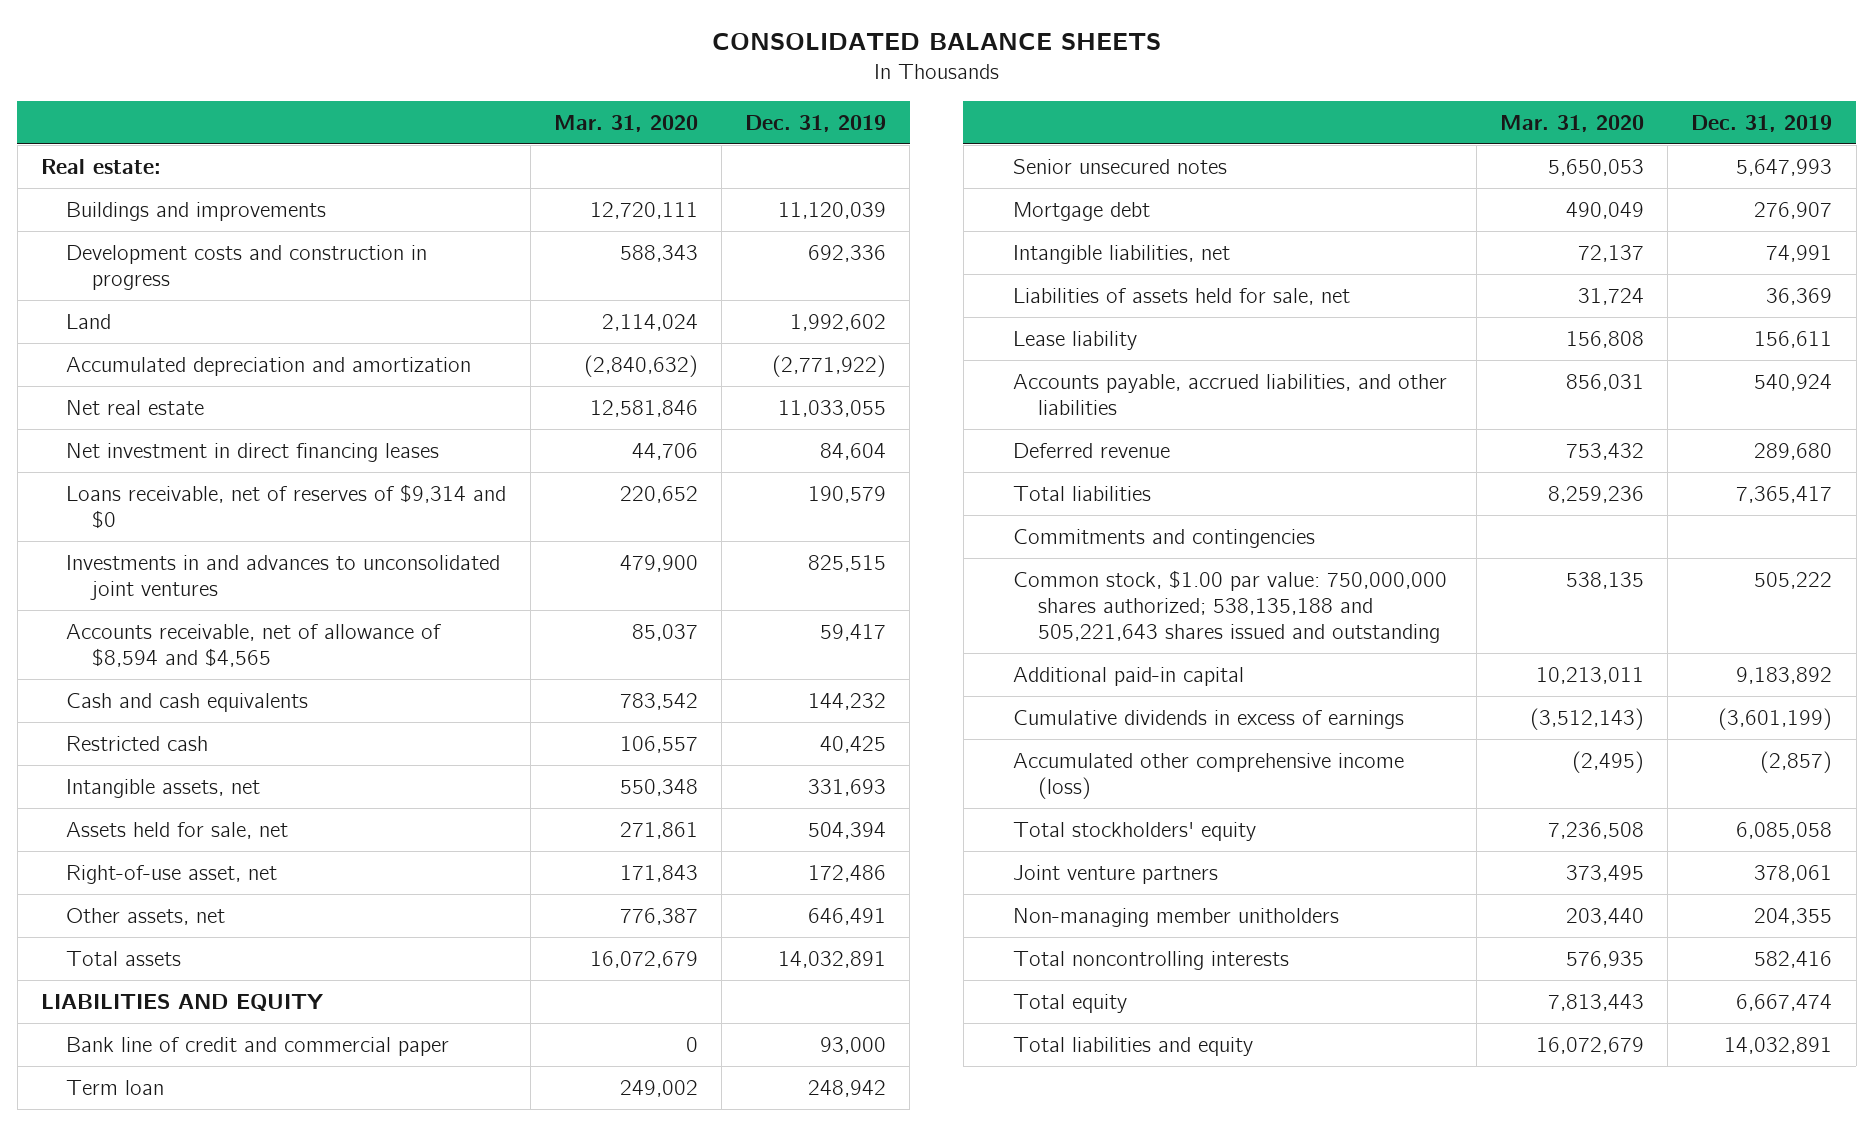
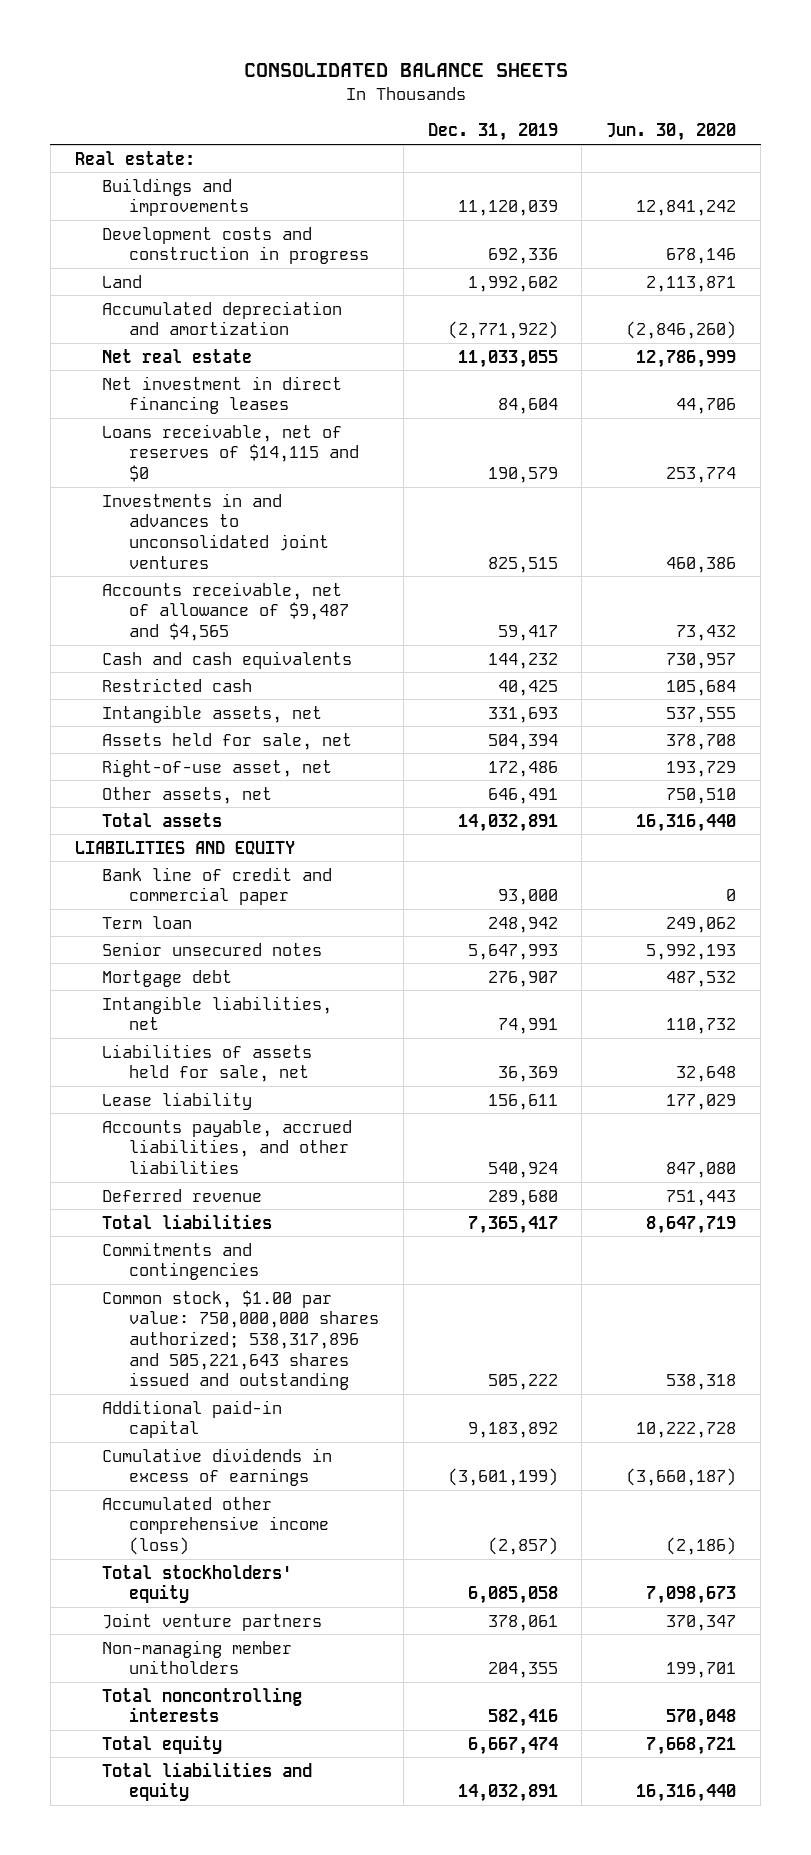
- | Mar. 31, 2020 | Dec. 31, 2019
+ | Dec. 31, 2019 | Jun. 30, 2020
- Loans receivable, net of reserves of $9,314 and $0 | 220,652 | 190,579
+ Loans receivable, net of reserves of $14,115 and $0 | 190,579 | 253,774
- Accounts receivable, net of allowance of $8,594 and $4,565 | 85,037 | 59,417
+ Accounts receivable, net of allowance of $9,487 and $4,565 | 59,417 | 73,432
- Common stock, $1.00 par value: 750,000,000 shares authorized; 538,135,188 and 505,221,643 shares issued and outstanding | 538,135 | 505,222
+ Common stock, $1.00 par value: 750,000,000 shares authorized; 538,317,896 and 505,221,643 shares issued and outstanding | 505,222 | 538,318

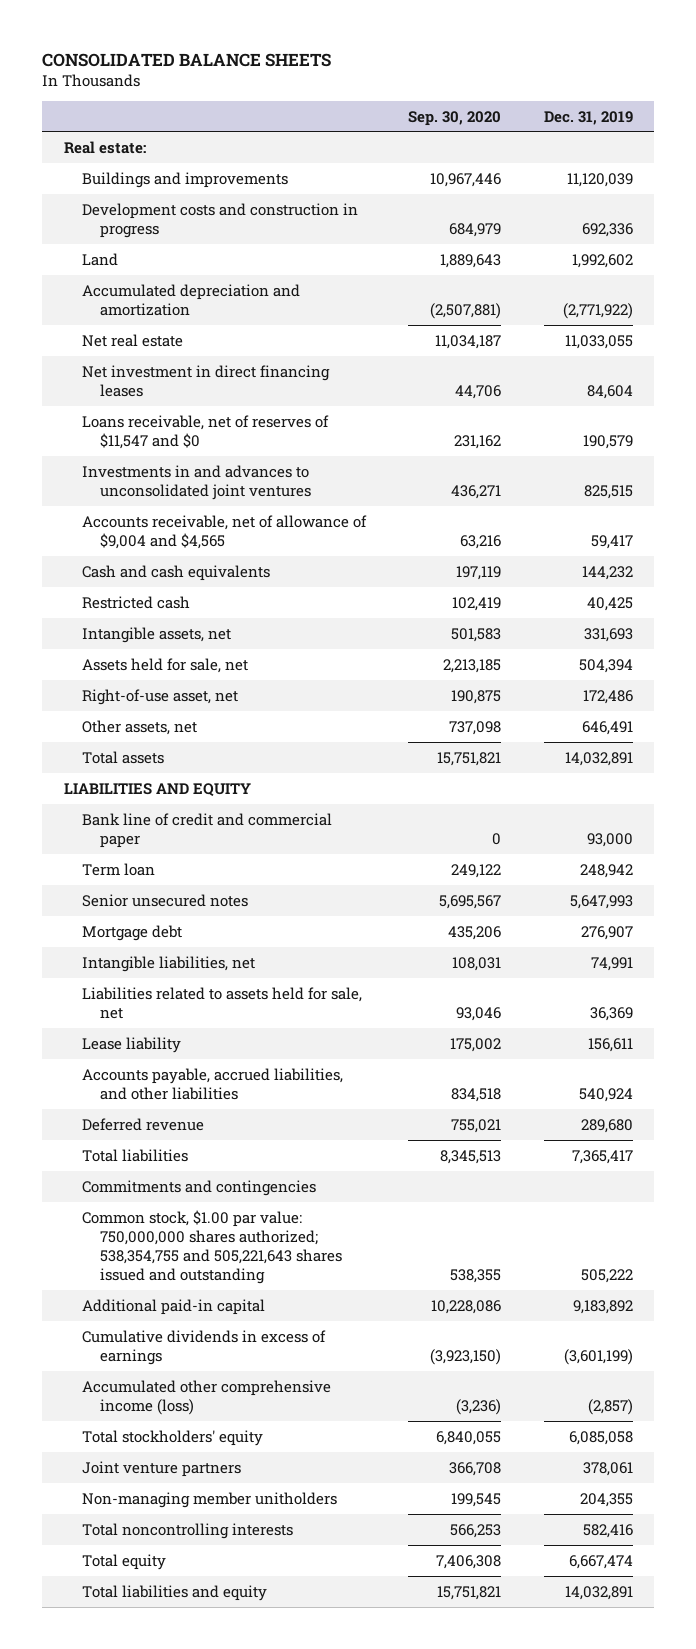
- | Dec. 31, 2019 | Jun. 30, 2020
+ | Sep. 30, 2020 | Dec. 31, 2019
- Loans receivable, net of reserves of $14,115 and $0 | 190,579 | 253,774
+ Loans receivable, net of reserves of $11,547 and $0 | 231,162 | 190,579
- Accounts receivable, net of allowance of $9,487 and $4,565 | 59,417 | 73,432
+ Accounts receivable, net of allowance of $9,004 and $4,565 | 63,216 | 59,417
- Liabilities of assets held for sale, net | 36,369 | 32,648
+ Liabilities related to assets held for sale, net | 93,046 | 36,369
- Common stock, $1.00 par value: 750,000,000 shares authorized; 538,317,896 and 505,221,643 shares issued and outstanding | 505,222 | 538,318
+ Common stock, $1.00 par value: 750,000,000 shares authorized; 538,354,755 and 505,221,643 shares issued and outstanding | 538,355 | 505,222

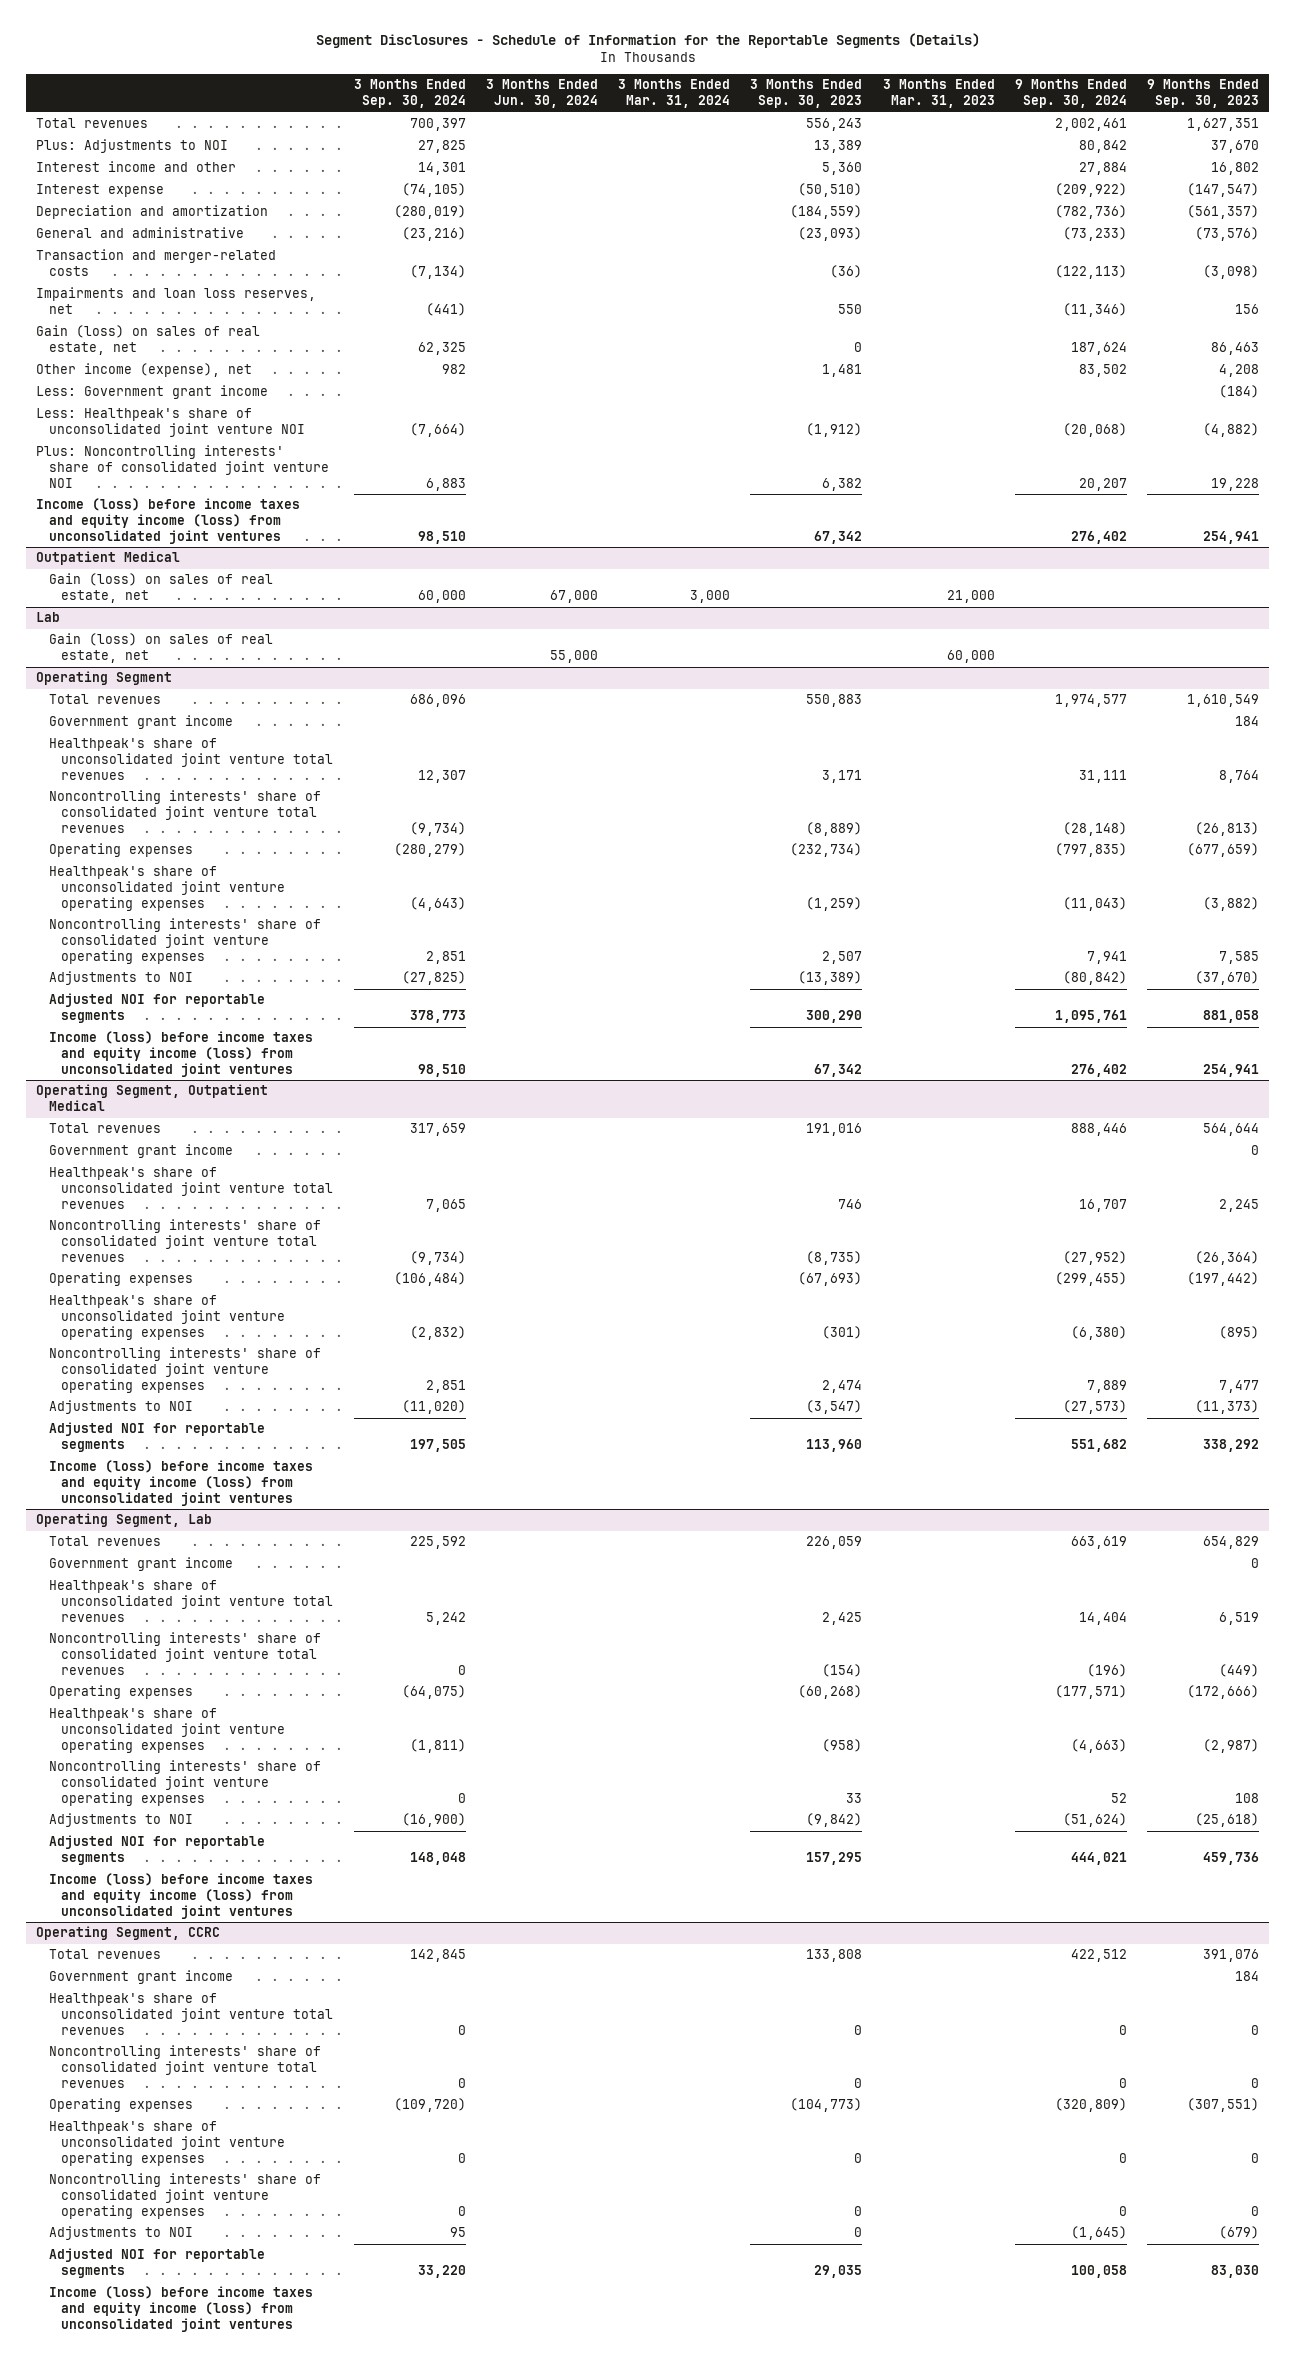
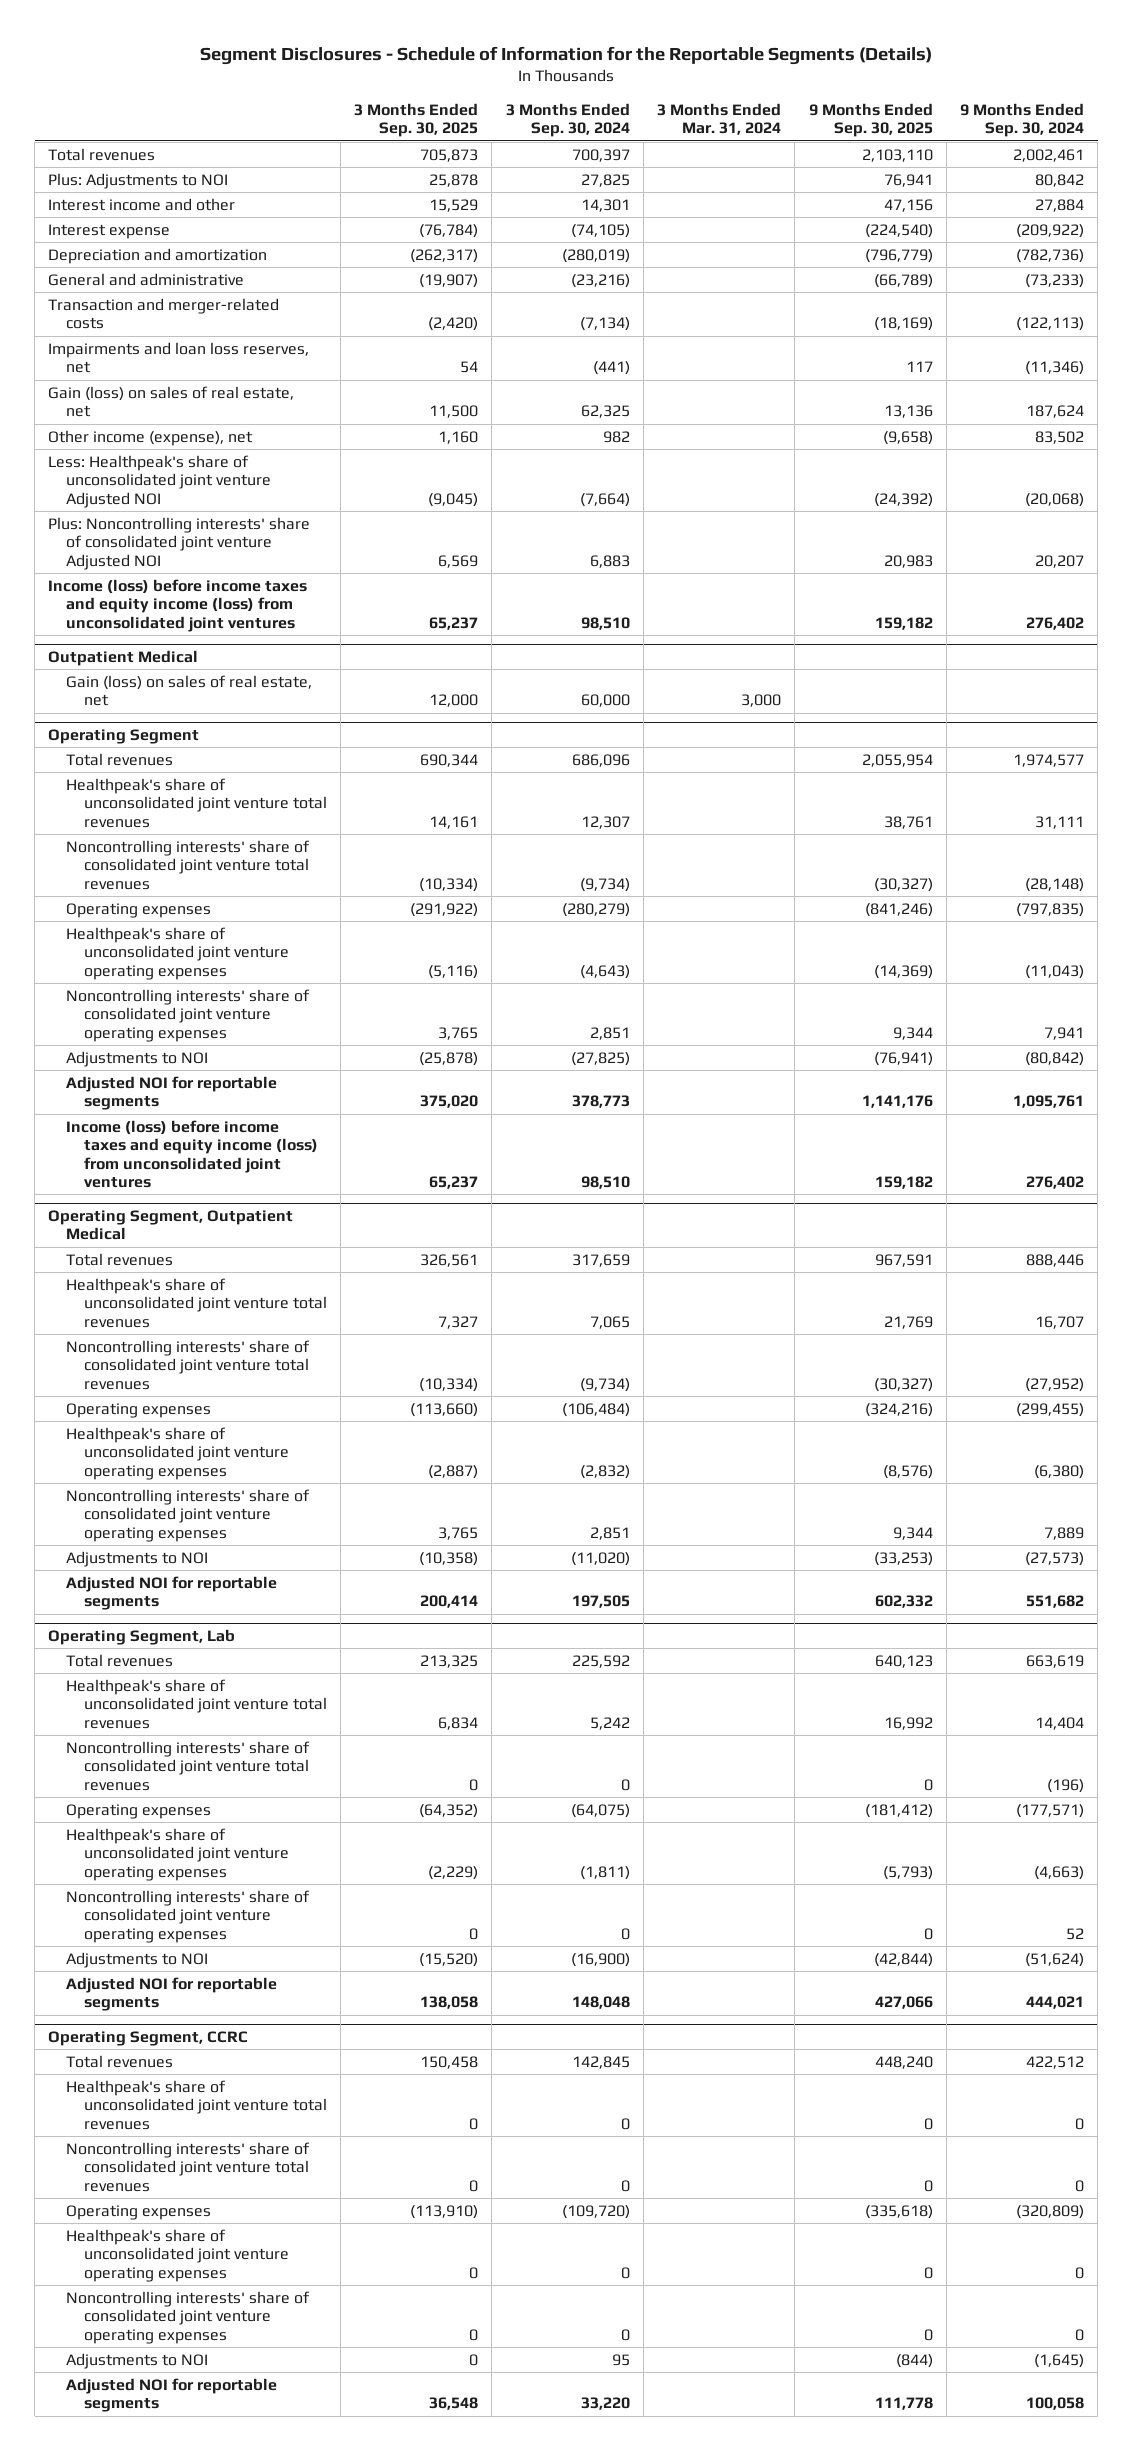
- | 3 Months Ended Sep. 30, 2024 | 3 Months Ended Jun. 30, 2024 | 3 Months Ended Mar. 31, 2024 | 3 Months Ended Sep. 30, 2023 | 3 Months Ended Mar. 31, 2023 | 9 Months Ended Sep. 30, 2024 | 9 Months Ended Sep. 30, 2023
+ | 3 Months Ended Sep. 30, 2025 | 3 Months Ended Sep. 30, 2024 | 3 Months Ended Mar. 31, 2024 | 9 Months Ended Sep. 30, 2025 | 9 Months Ended Sep. 30, 2024
- Less: Government grant income | | | | | | | (184)
- Less: Healthpeak's share of unconsolidated joint venture NOI | (7,664) | | | (1,912) | | (20,068) | (4,882)
- Plus: Noncontrolling interests' share of consolidated joint venture NOI | 6,883 | | | 6,382 | | 20,207 | 19,228
+ Less: Healthpeak's share of unconsolidated joint venture Adjusted NOI | (9,045) | (7,664) | | (24,392) | (20,068)
+ Plus: Noncontrolling interests' share of consolidated joint venture Adjusted NOI | 6,569 | 6,883 | | 20,983 | 20,207
- Lab
- Gain (loss) on sales of real estate, net | | 55,000 | | | 60,000 | |
@ Operating Segment
- Government grant income | | | | | | | 184
@ Operating Segment, Outpatient Medical
- Government grant income | | | | | | | 0
- Income (loss) before income taxes and equity income (loss) from unconsolidated joint ventures
@ Operating Segment, Lab
- Government grant income | | | | | | | 0
- Income (loss) before income taxes and equity income (loss) from unconsolidated joint ventures
@ Operating Segment, CCRC
- Government grant income | | | | | | | 184
- Income (loss) before income taxes and equity income (loss) from unconsolidated joint ventures

